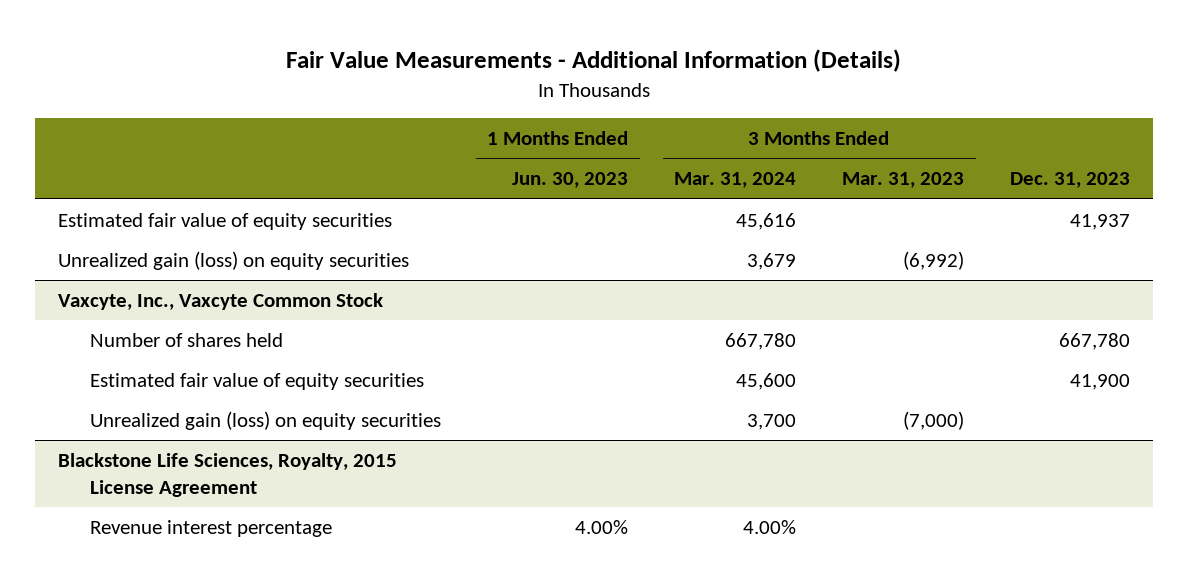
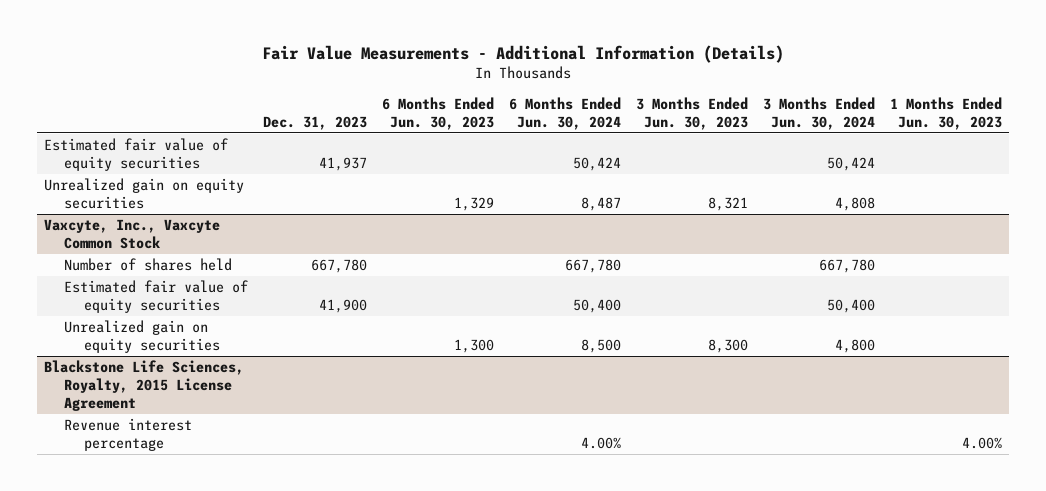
- | 1 Months Ended Jun. 30, 2023 | 3 Months Ended Mar. 31, 2024 | 3 Months Ended Mar. 31, 2023 | Dec. 31, 2023
+ | Dec. 31, 2023 | 6 Months Ended Jun. 30, 2023 | 6 Months Ended Jun. 30, 2024 | 3 Months Ended Jun. 30, 2023 | 3 Months Ended Jun. 30, 2024 | 1 Months Ended Jun. 30, 2023
- Unrealized gain (loss) on equity securities | | 3,679 | (6,992) |
+ Unrealized gain on equity securities | | 1,329 | 8,487 | 8,321 | 4,808 |
@ Vaxcyte, Inc., Vaxcyte Common Stock
- Unrealized gain (loss) on equity securities | | 3,700 | (7,000) |
+ Unrealized gain on equity securities | | 1,300 | 8,500 | 8,300 | 4,800 |

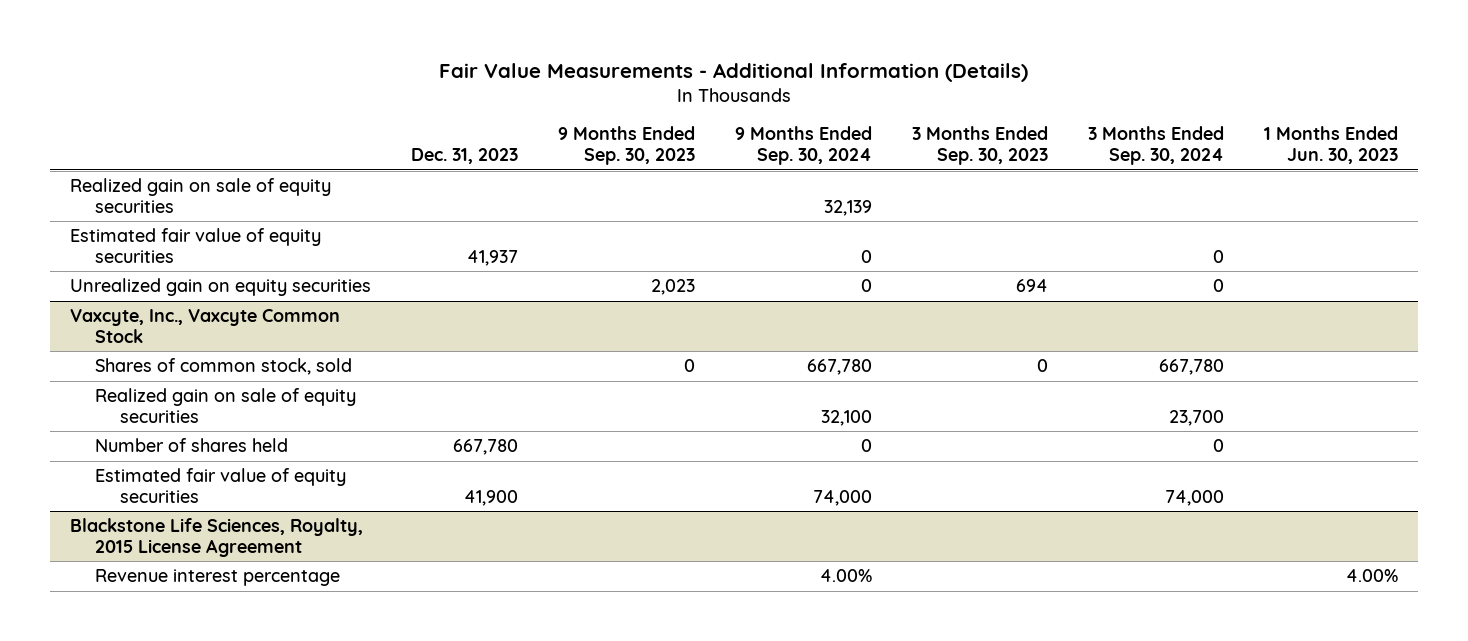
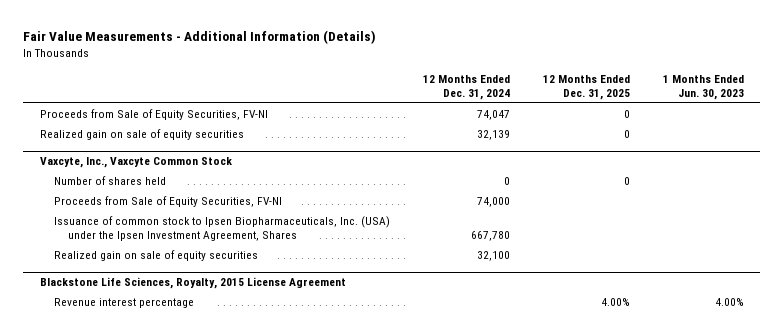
- | Dec. 31, 2023 | 9 Months Ended Sep. 30, 2023 | 9 Months Ended Sep. 30, 2024 | 3 Months Ended Sep. 30, 2023 | 3 Months Ended Sep. 30, 2024 | 1 Months Ended Jun. 30, 2023
+ | 12 Months Ended Dec. 31, 2024 | 12 Months Ended Dec. 31, 2025 | 1 Months Ended Jun. 30, 2023
+ Proceeds from Sale of Equity Securities, FV-NI | 74,047 | 0 |
- Estimated fair value of equity securities | 41,937 | | 0 | | 0 |
- Unrealized gain on equity securities | | 2,023 | 0 | 694 | 0 |
@ Vaxcyte, Inc., Vaxcyte Common Stock
- Shares of common stock, sold | | 0 | 667,780 | 0 | 667,780 |
- Estimated fair value of equity securities | 41,900 | | 74,000 | | 74,000 |
+ Proceeds from Sale of Equity Securities, FV-NI | 74,000 | |
+ Issuance of common stock to Ipsen Biopharmaceuticals, Inc. (USA) under the Ipsen Investment Agreement, Shares | 667,780 | |
moved down: Realized gain on sale of equity securities | 32,100 | |

